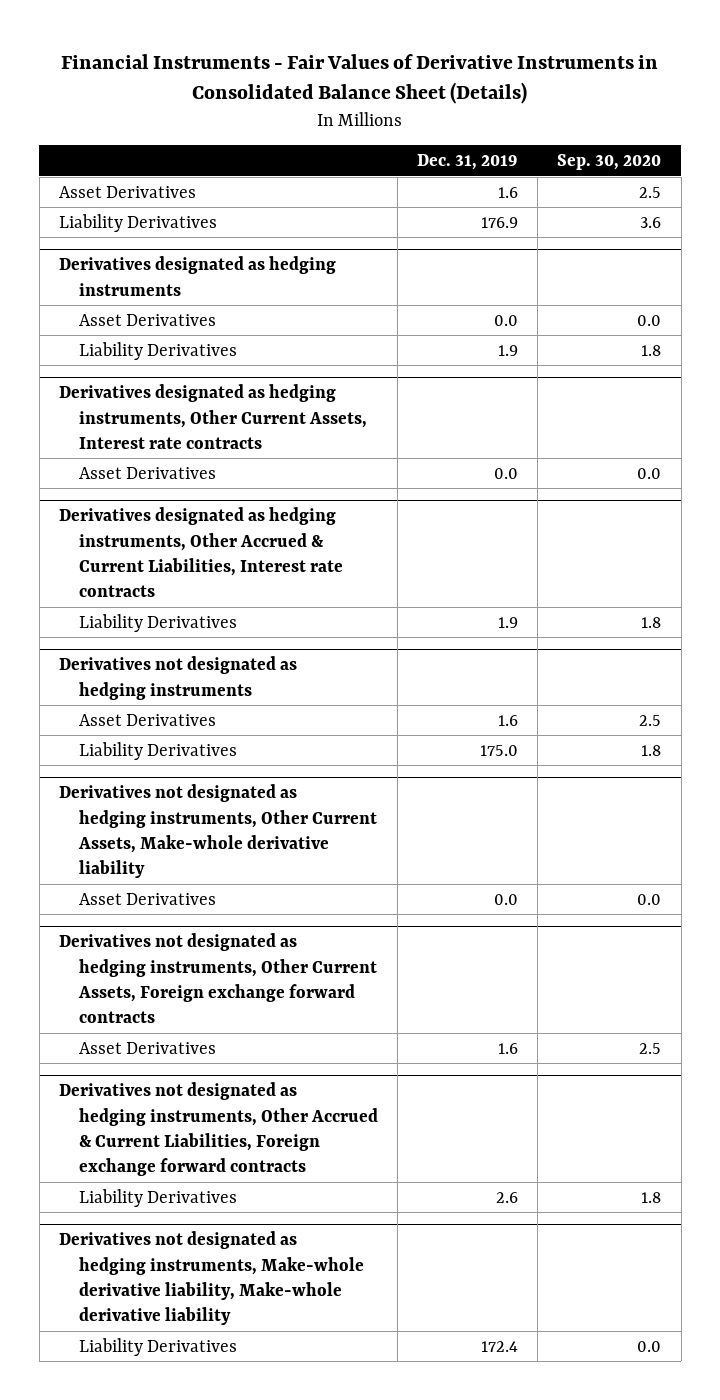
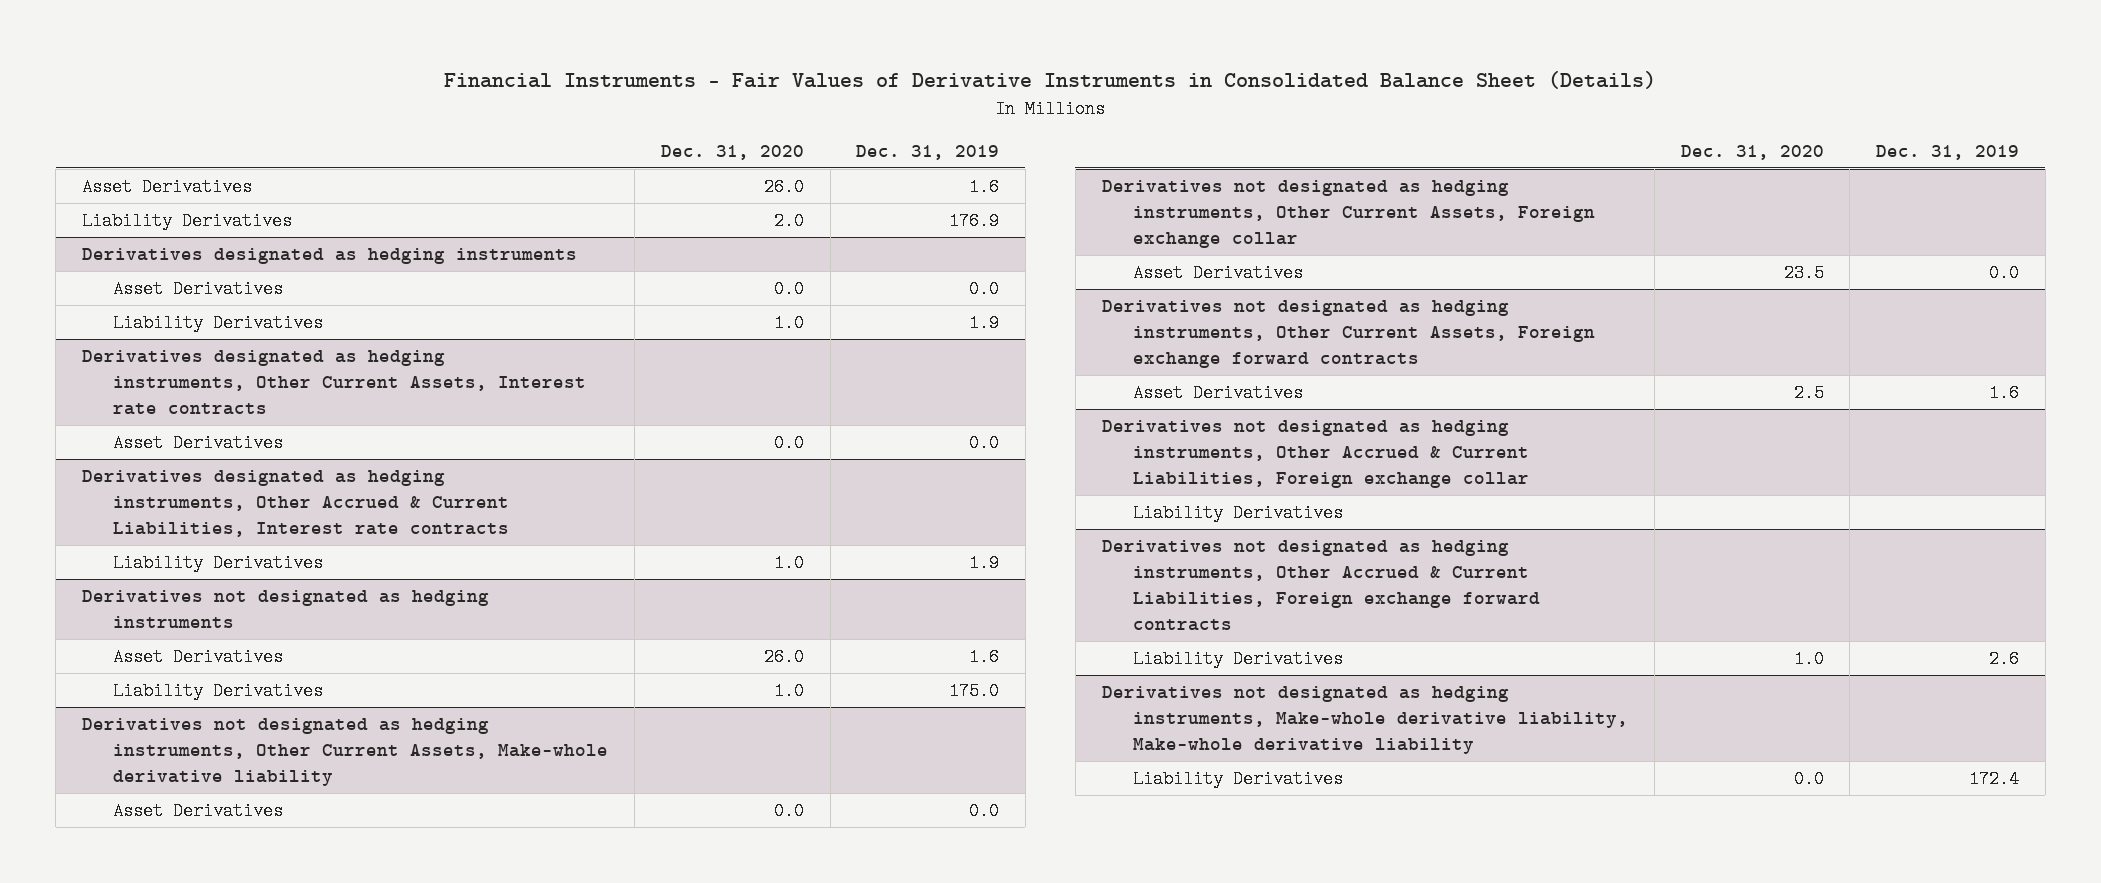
- | Dec. 31, 2019 | Sep. 30, 2020
+ | Dec. 31, 2020 | Dec. 31, 2019
+ Derivatives not designated as hedging instruments, Other Current Assets, Foreign exchange collar
+ Asset Derivatives | 23.5 | 0.0
+ Derivatives not designated as hedging instruments, Other Accrued & Current Liabilities, Foreign exchange collar
+ Liability Derivatives

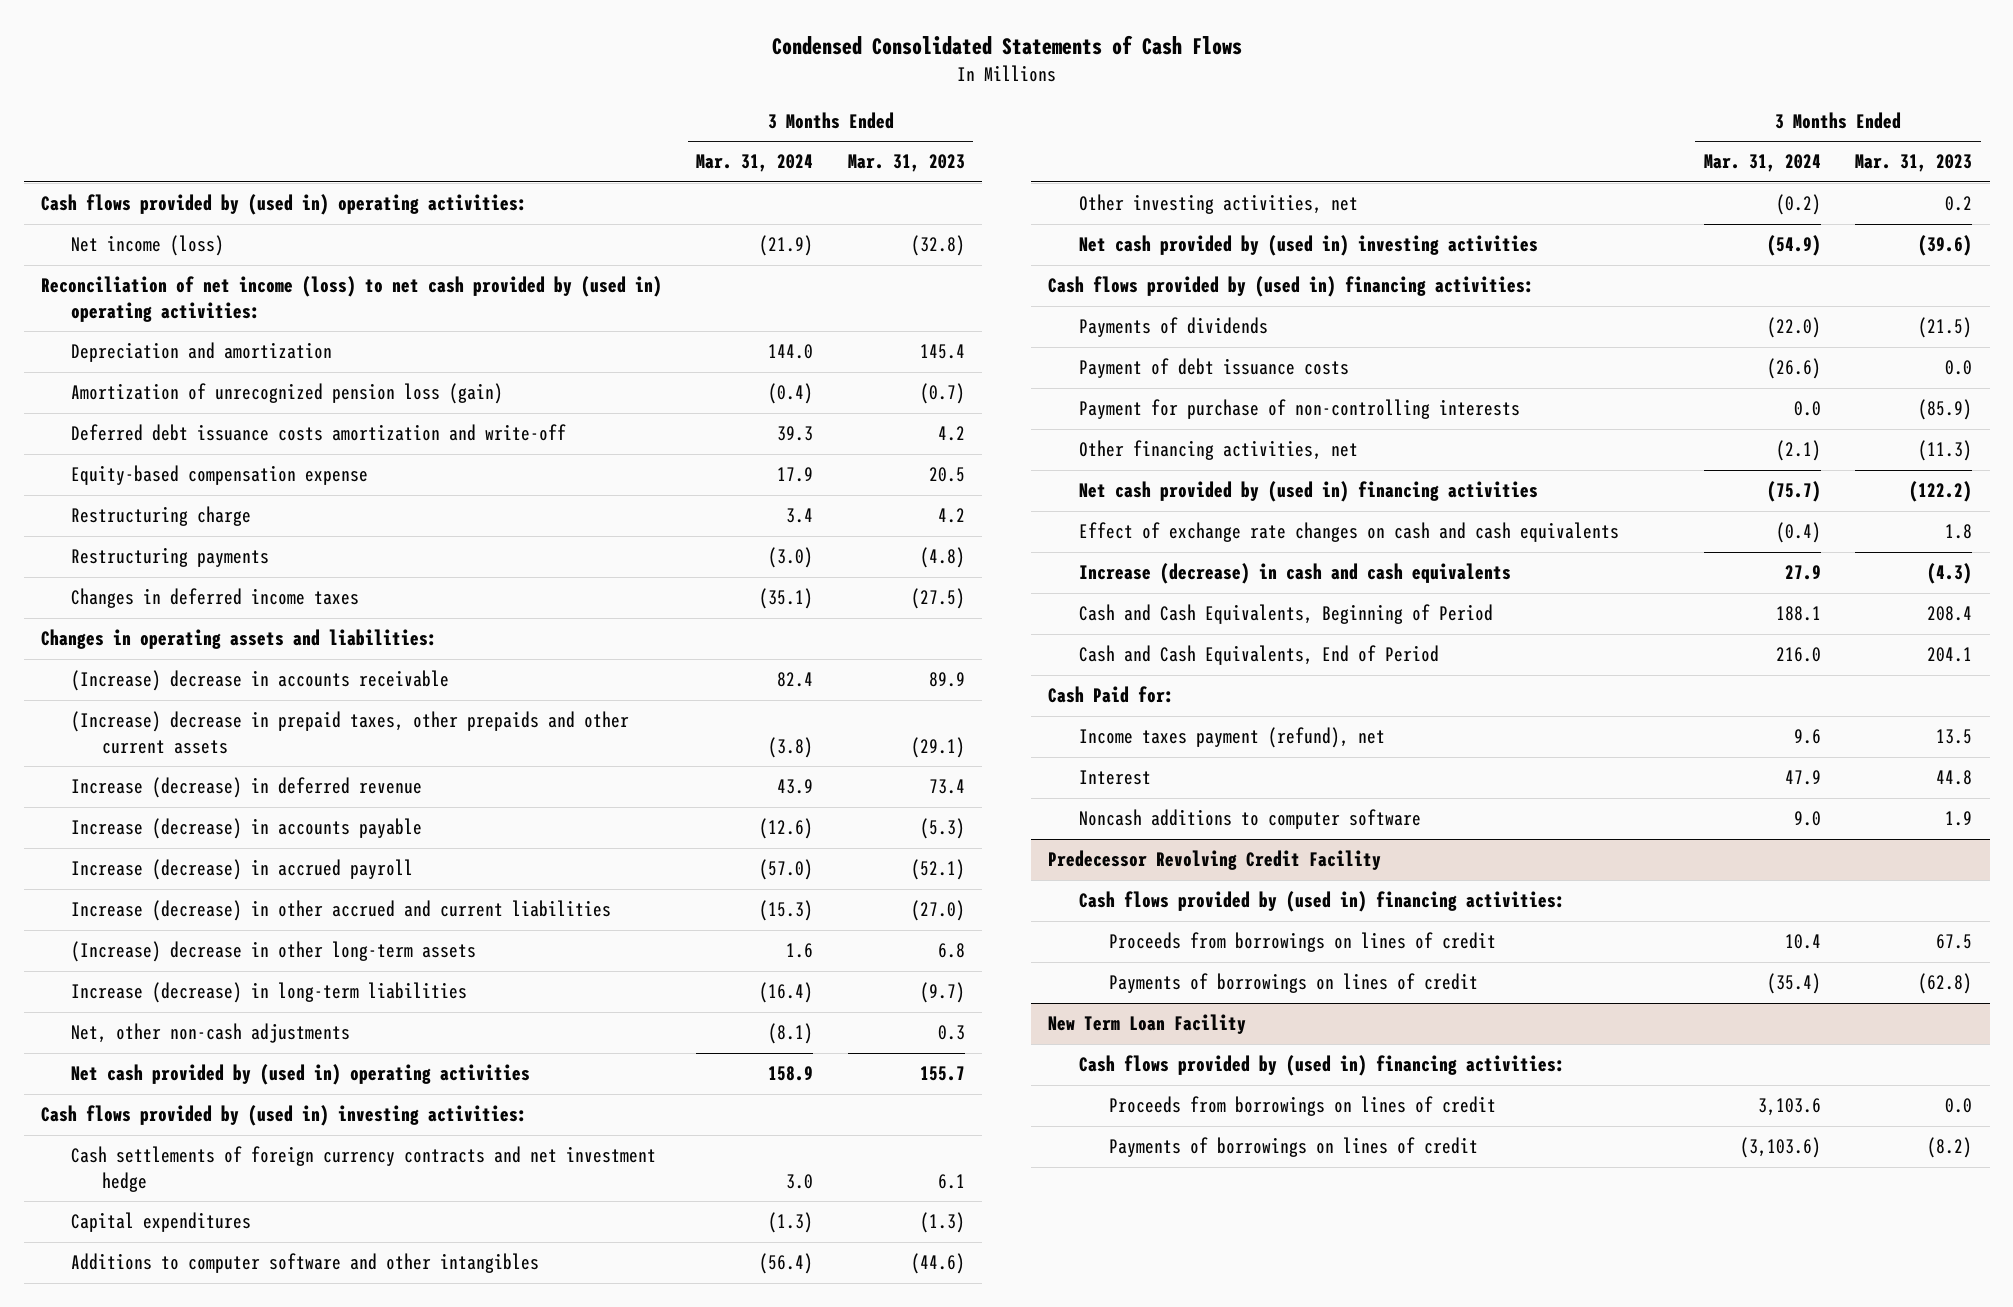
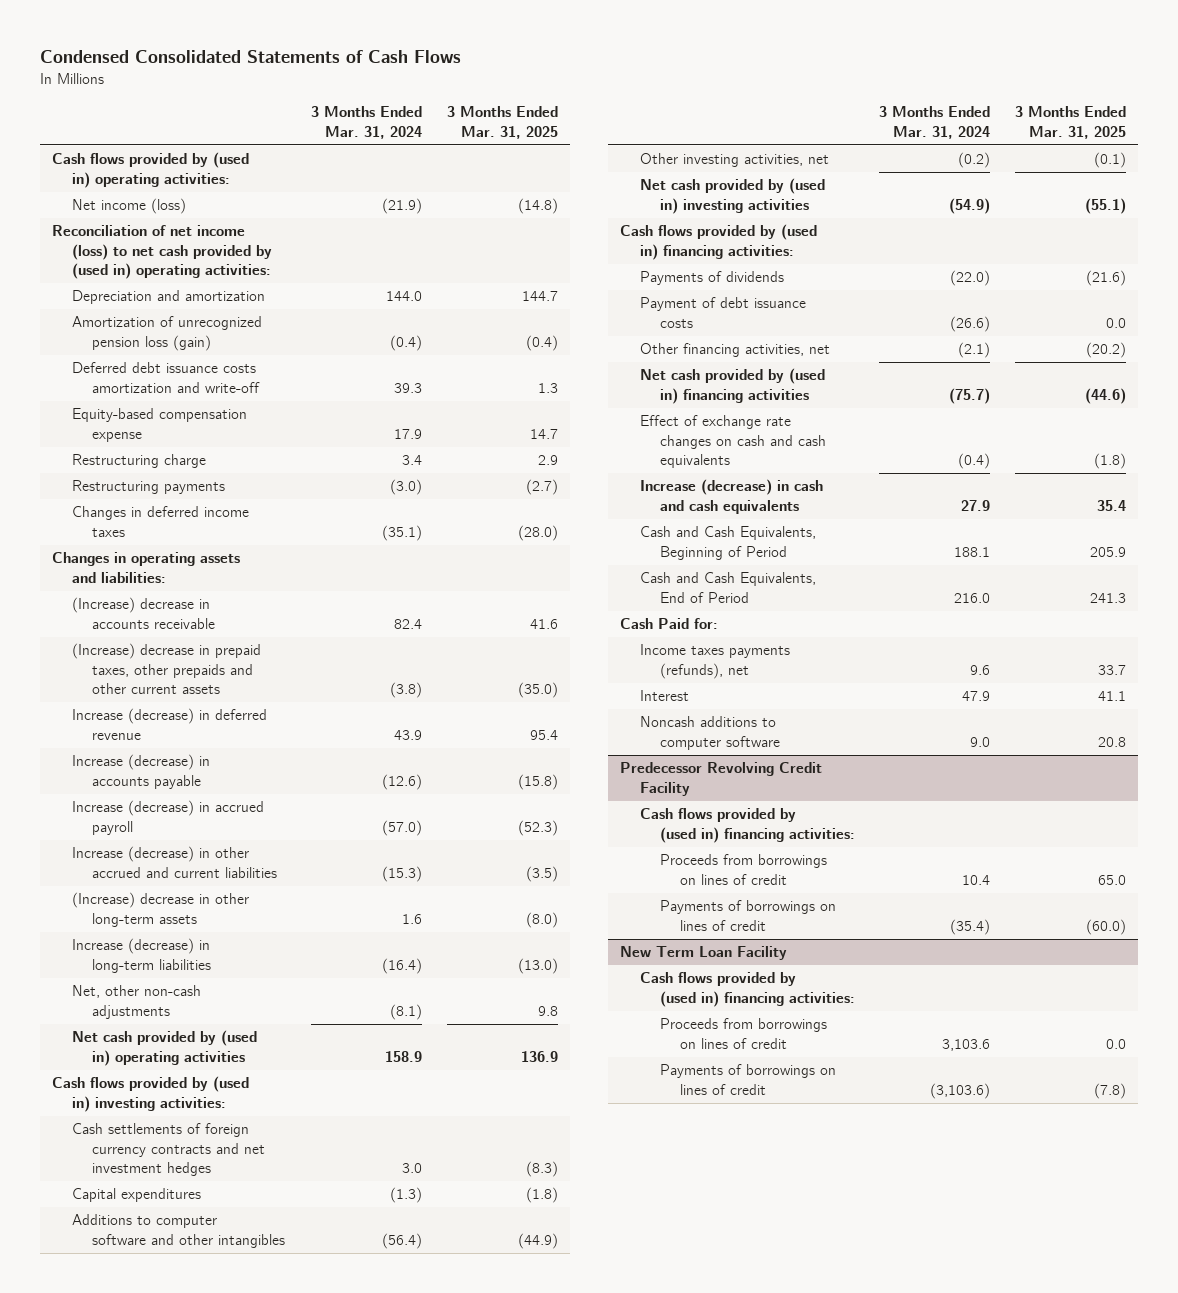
- | 3 Months Ended Mar. 31, 2024 | 3 Months Ended Mar. 31, 2023
+ | 3 Months Ended Mar. 31, 2024 | 3 Months Ended Mar. 31, 2025
- Cash settlements of foreign currency contracts and net investment hedge | 3.0 | 6.1
+ Cash settlements of foreign currency contracts and net investment hedges | 3.0 | (8.3)
- Payment for purchase of non-controlling interests | 0.0 | (85.9)
- Income taxes payment (refund), net | 9.6 | 13.5
+ Income taxes payments (refunds), net | 9.6 | 33.7

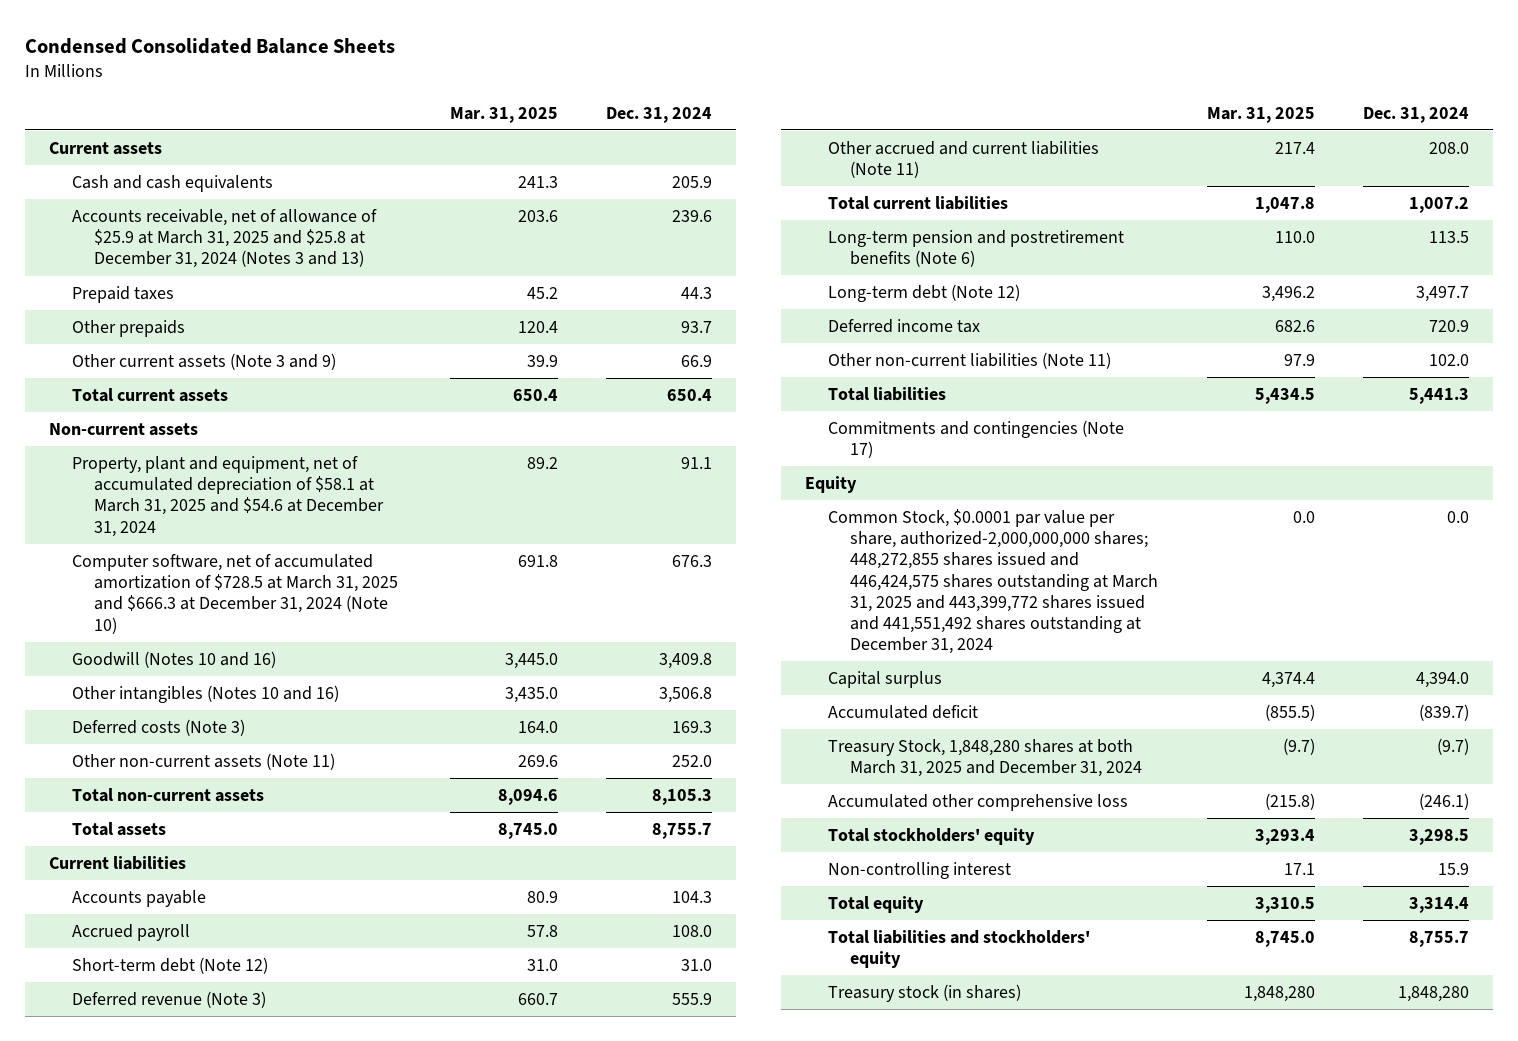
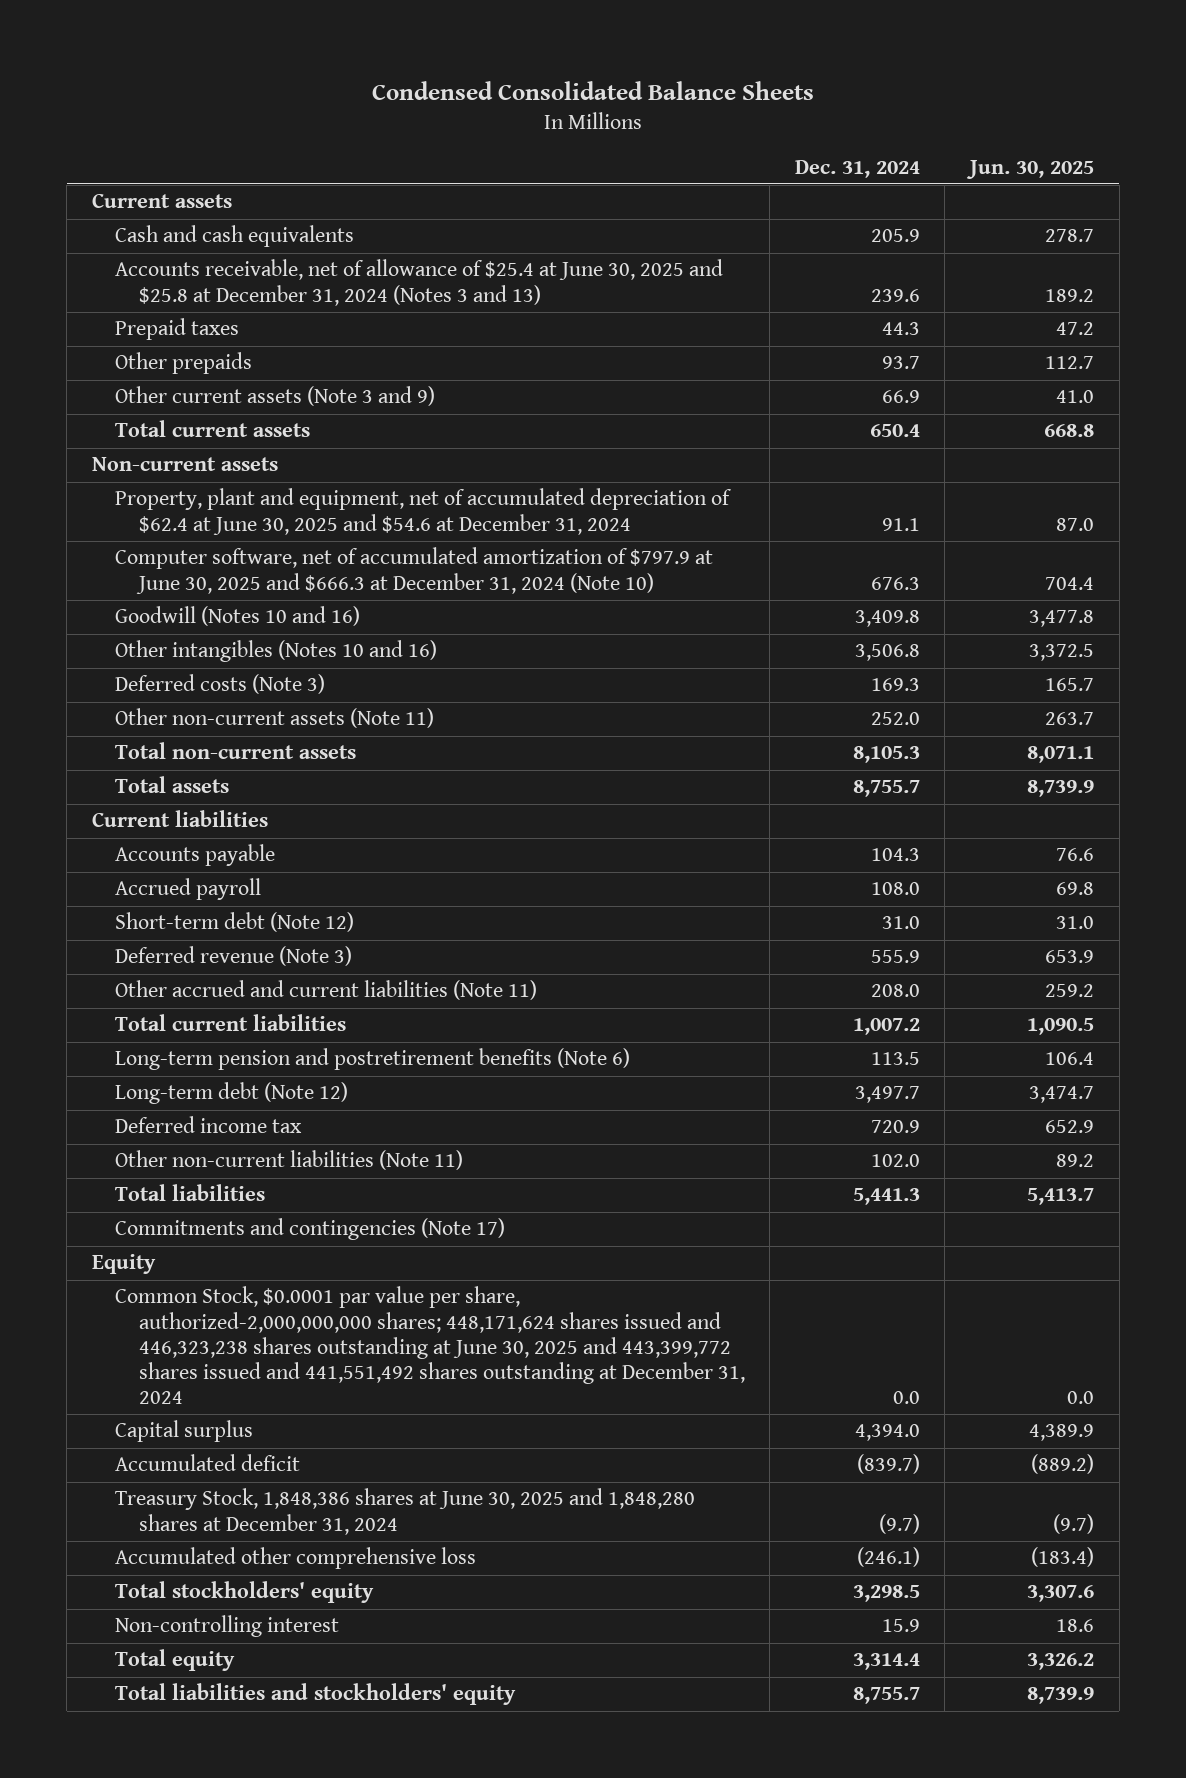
- | Mar. 31, 2025 | Dec. 31, 2024
+ | Dec. 31, 2024 | Jun. 30, 2025
- Accounts receivable, net of allowance of $25.9 at March 31, 2025 and $25.8 at December 31, 2024 (Notes 3 and 13) | 203.6 | 239.6
+ Accounts receivable, net of allowance of $25.4 at June 30, 2025 and $25.8 at December 31, 2024 (Notes 3 and 13) | 239.6 | 189.2
- Property, plant and equipment, net of accumulated depreciation of $58.1 at March 31, 2025 and $54.6 at December 31, 2024 | 89.2 | 91.1
- Computer software, net of accumulated amortization of $728.5 at March 31, 2025 and $666.3 at December 31, 2024 (Note 10) | 691.8 | 676.3
+ Property, plant and equipment, net of accumulated depreciation of $62.4 at June 30, 2025 and $54.6 at December 31, 2024 | 91.1 | 87.0
+ Computer software, net of accumulated amortization of $797.9 at June 30, 2025 and $666.3 at December 31, 2024 (Note 10) | 676.3 | 704.4
- Common Stock, $0.0001 par value per share, authorized-2,000,000,000 shares; 448,272,855 shares issued and 446,424,575 shares outstanding at March 31, 2025 and 443,399,772 shares issued and 441,551,492 shares outstanding at December 31, 2024 | 0.0 | 0.0
+ Common Stock, $0.0001 par value per share, authorized-2,000,000,000 shares; 448,171,624 shares issued and 446,323,238 shares outstanding at June 30, 2025 and 443,399,772 shares issued and 441,551,492 shares outstanding at December 31, 2024 | 0.0 | 0.0
- Treasury Stock, 1,848,280 shares at both March 31, 2025 and December 31, 2024 | (9.7) | (9.7)
+ Treasury Stock, 1,848,386 shares at June 30, 2025 and 1,848,280 shares at December 31, 2024 | (9.7) | (9.7)
- Treasury stock (in shares) | 1,848,280 | 1,848,280

